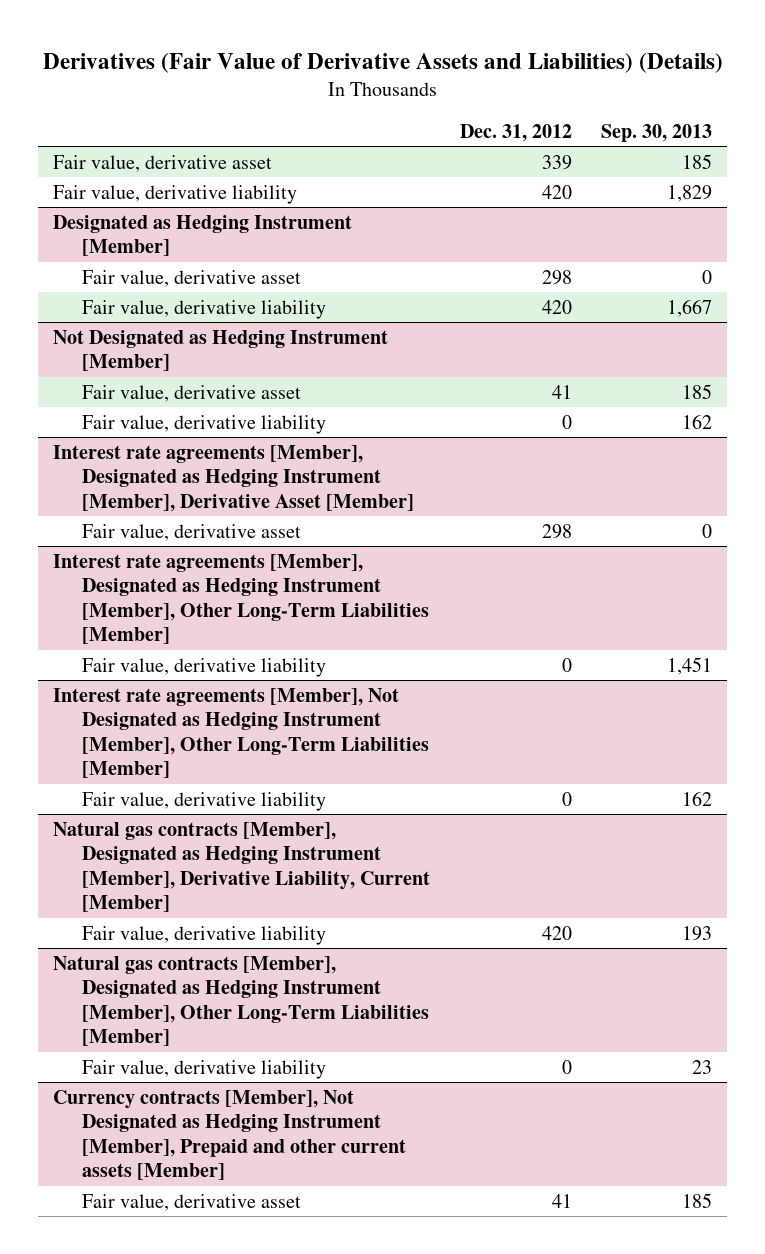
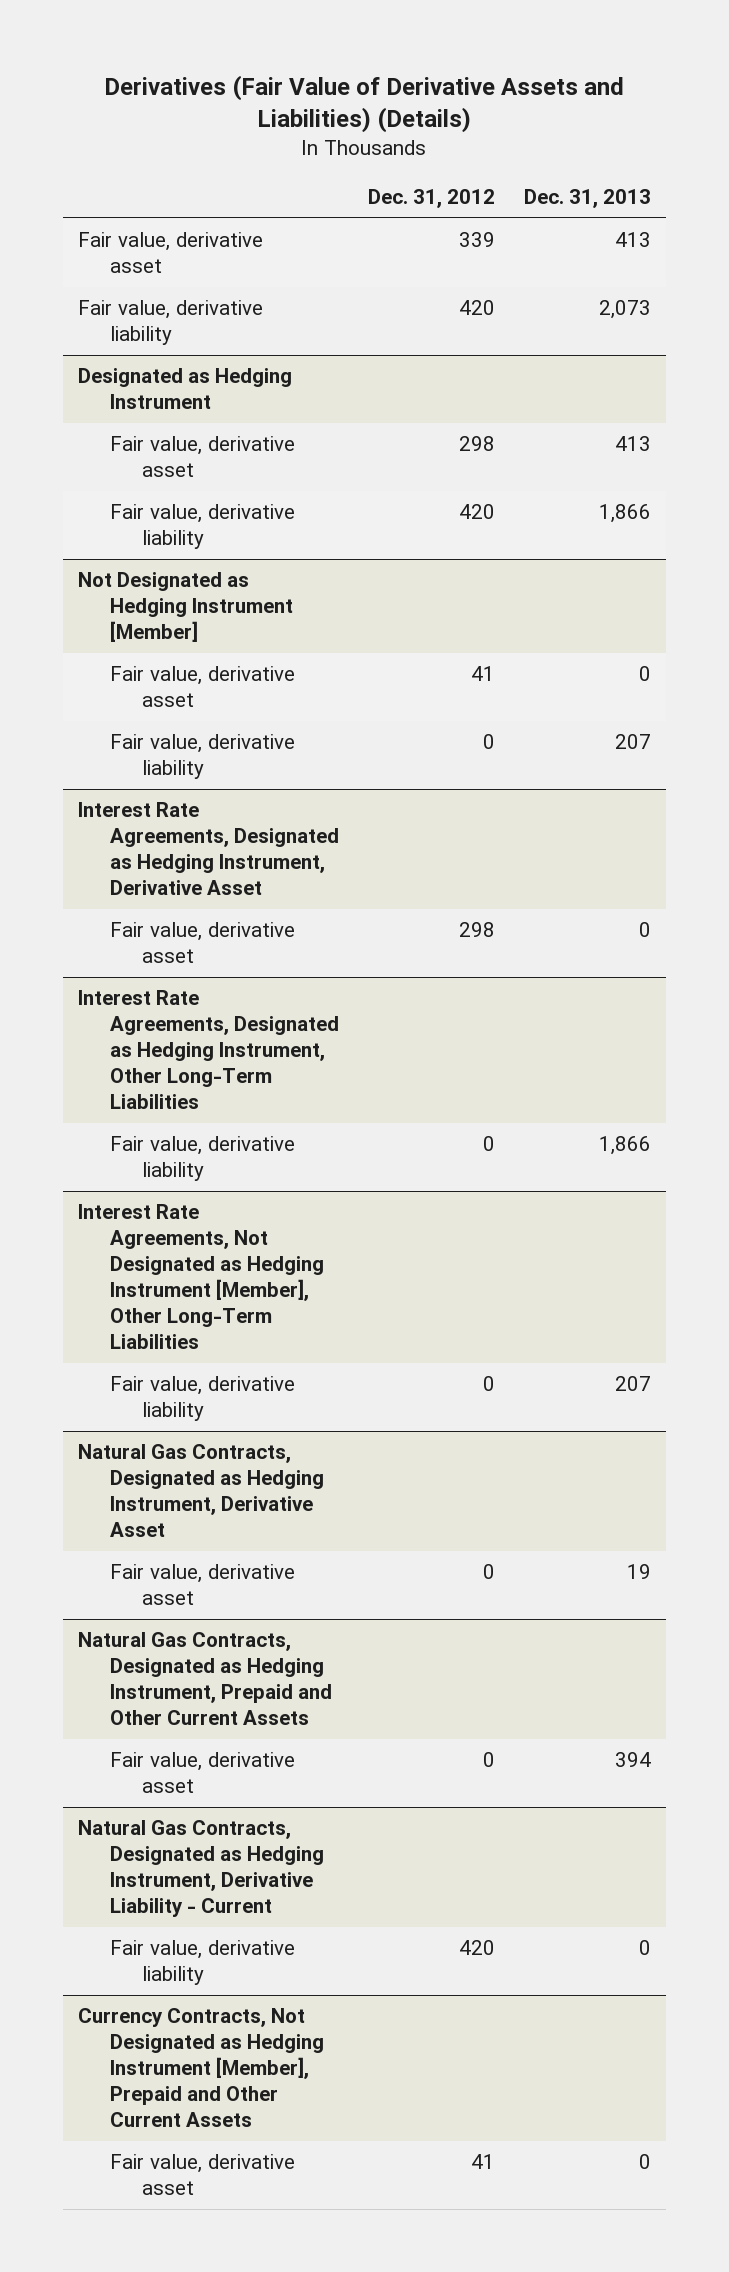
- | Dec. 31, 2012 | Sep. 30, 2013
+ | Dec. 31, 2012 | Dec. 31, 2013
- Designated as Hedging Instrument [Member]
+ Designated as Hedging Instrument
- Interest rate agreements [Member], Designated as Hedging Instrument [Member], Derivative Asset [Member]
+ Interest Rate Agreements, Designated as Hedging Instrument, Derivative Asset
- Interest rate agreements [Member], Designated as Hedging Instrument [Member], Other Long-Term Liabilities [Member]
+ Interest Rate Agreements, Designated as Hedging Instrument, Other Long-Term Liabilities
- Interest rate agreements [Member], Not Designated as Hedging Instrument [Member], Other Long-Term Liabilities [Member]
+ Interest Rate Agreements, Not Designated as Hedging Instrument [Member], Other Long-Term Liabilities
- Natural gas contracts [Member], Designated as Hedging Instrument [Member], Derivative Liability, Current [Member]
+ Natural Gas Contracts, Designated as Hedging Instrument, Derivative Asset
+ Fair value, derivative asset | 0 | 19
+ Natural Gas Contracts, Designated as Hedging Instrument, Prepaid and Other Current Assets
+ Fair value, derivative asset | 0 | 394
+ Natural Gas Contracts, Designated as Hedging Instrument, Derivative Liability - Current
- Natural gas contracts [Member], Designated as Hedging Instrument [Member], Other Long-Term Liabilities [Member]
- Fair value, derivative liability | 0 | 23
- Currency contracts [Member], Not Designated as Hedging Instrument [Member], Prepaid and other current assets [Member]
+ Currency Contracts, Not Designated as Hedging Instrument [Member], Prepaid and Other Current Assets

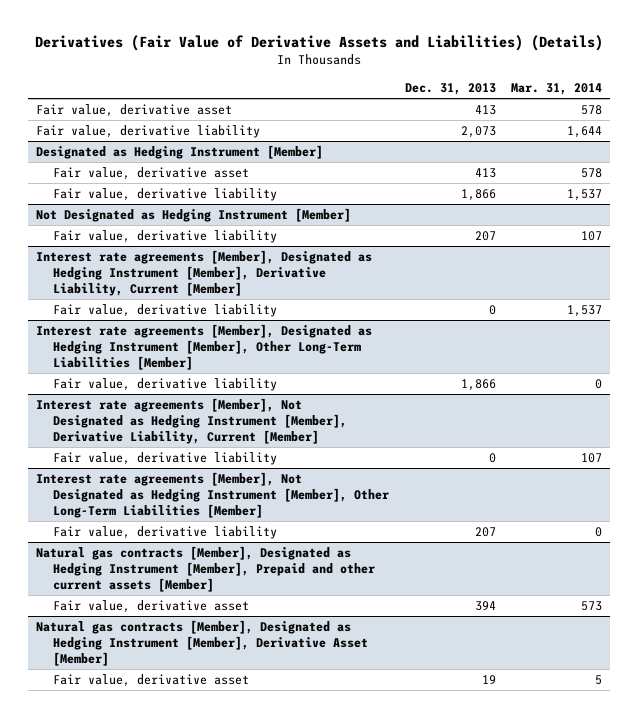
- | Dec. 31, 2012 | Dec. 31, 2013
+ | Dec. 31, 2013 | Mar. 31, 2014
- Designated as Hedging Instrument
+ Designated as Hedging Instrument [Member]
@ Not Designated as Hedging Instrument [Member]
- Fair value, derivative asset | 41 | 0
- Interest Rate Agreements, Designated as Hedging Instrument, Derivative Asset
- Fair value, derivative asset | 298 | 0
- Interest Rate Agreements, Designated as Hedging Instrument, Other Long-Term Liabilities
+ Interest rate agreements [Member], Designated as Hedging Instrument [Member], Derivative Liability, Current [Member]
+ Fair value, derivative liability | 0 | 1,537
+ Interest rate agreements [Member], Designated as Hedging Instrument [Member], Other Long-Term Liabilities [Member]
- Interest Rate Agreements, Not Designated as Hedging Instrument [Member], Other Long-Term Liabilities
+ Interest rate agreements [Member], Not Designated as Hedging Instrument [Member], Derivative Liability, Current [Member]
+ Fair value, derivative liability | 0 | 107
+ Interest rate agreements [Member], Not Designated as Hedging Instrument [Member], Other Long-Term Liabilities [Member]
- Natural Gas Contracts, Designated as Hedging Instrument, Derivative Asset
- Fair value, derivative asset | 0 | 19
- Natural Gas Contracts, Designated as Hedging Instrument, Prepaid and Other Current Assets
+ Natural gas contracts [Member], Designated as Hedging Instrument [Member], Prepaid and other current assets [Member]
- Natural Gas Contracts, Designated as Hedging Instrument, Derivative Liability - Current
- Fair value, derivative liability | 420 | 0
- Currency Contracts, Not Designated as Hedging Instrument [Member], Prepaid and Other Current Assets
- Fair value, derivative asset | 41 | 0
+ Natural gas contracts [Member], Designated as Hedging Instrument [Member], Derivative Asset [Member]
+ Fair value, derivative asset | 19 | 5

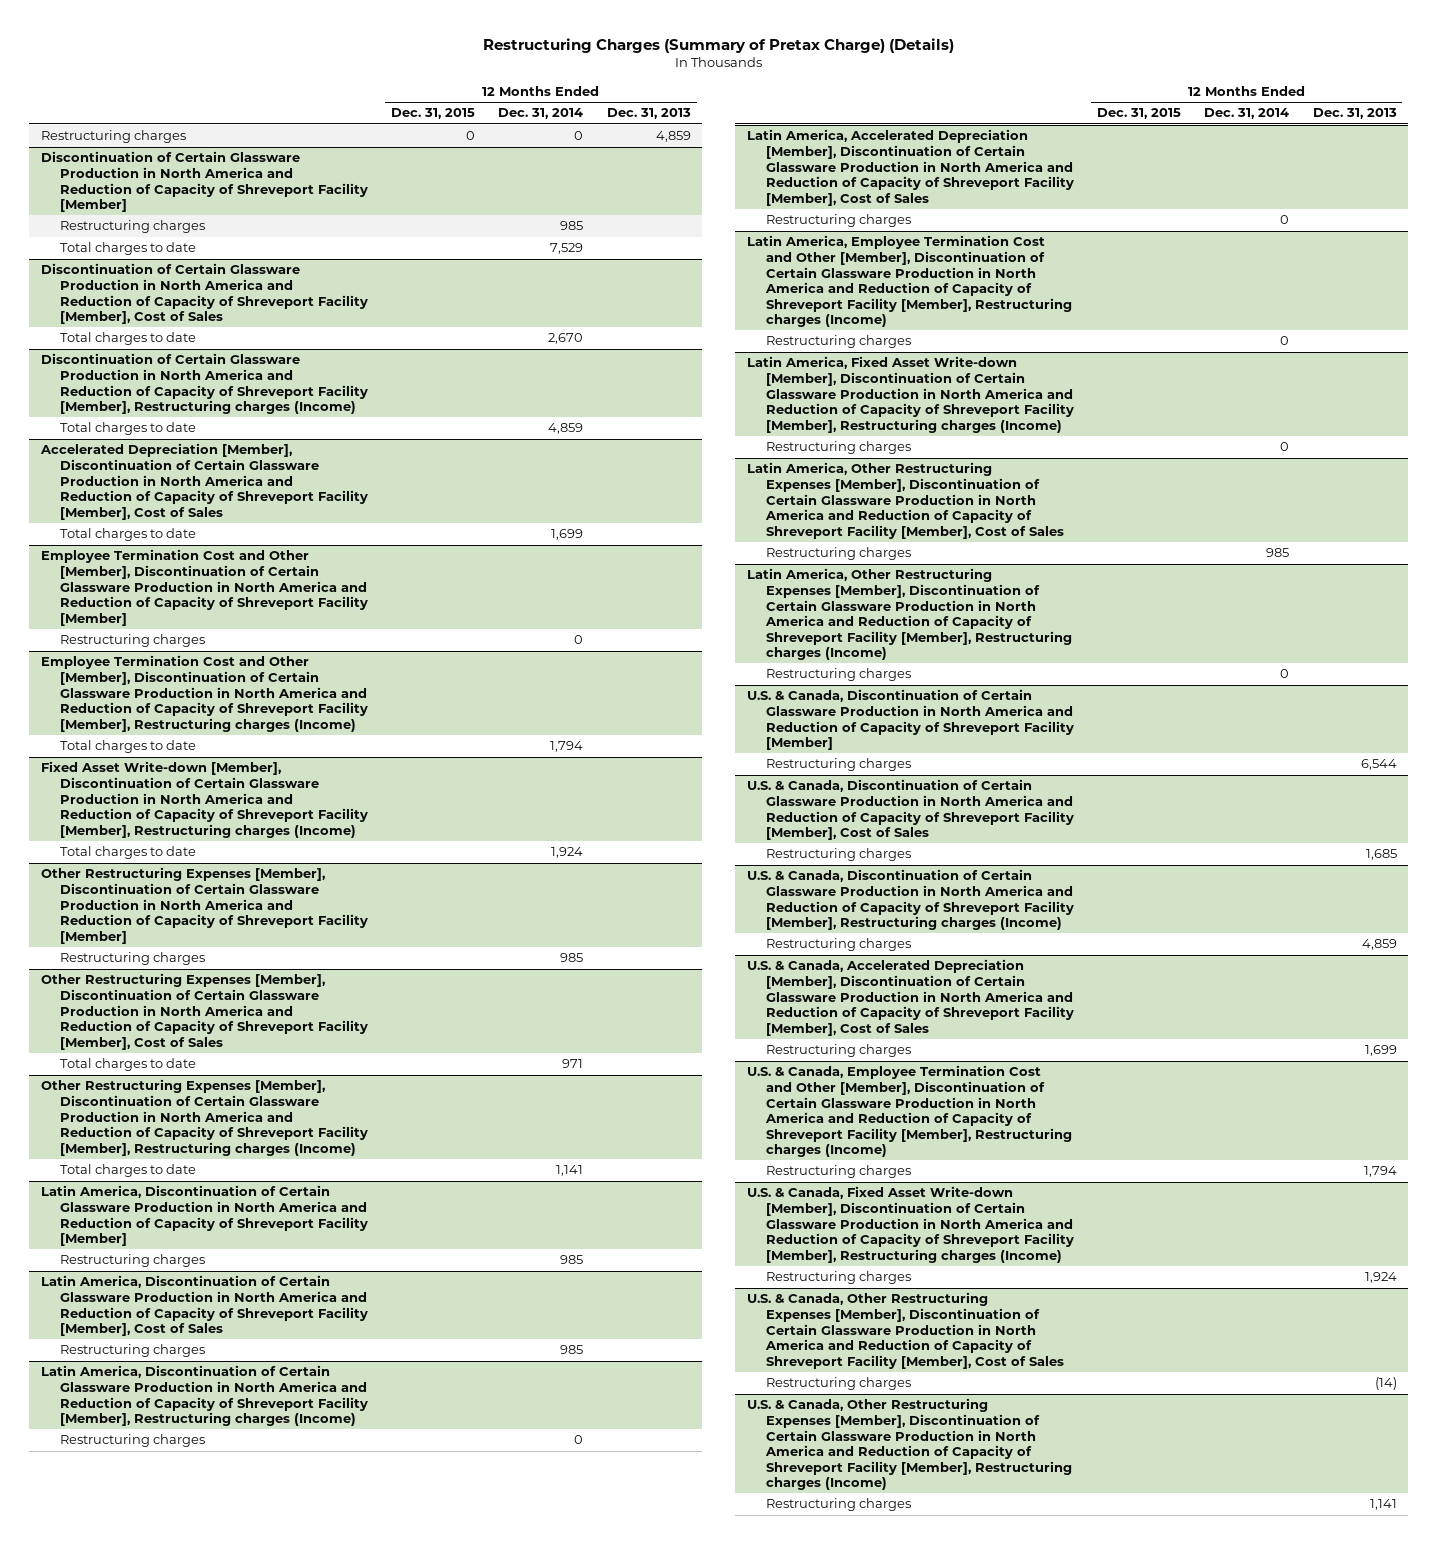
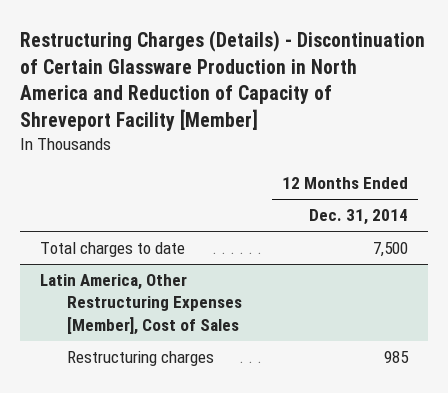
- Restructuring Charges (Summary of Pretax Charge) (Details)
+ Restructuring Charges (Details) - Discontinuation of Certain Glassware Production in North America and Reduction of Capacity of Shreveport Facility [Member]
- | 12 Months Ended Dec. 31, 2015 | 12 Months Ended Dec. 31, 2014 | 12 Months Ended Dec. 31, 2013
+ | 12 Months Ended Dec. 31, 2014
- Restructuring charges | 0 | 0 | 4,859
- Discontinuation of Certain Glassware Production in North America and Reduction of Capacity of Shreveport Facility [Member]
- Restructuring charges | | 985 |
- Total charges to date | | 7,529 |
- Discontinuation of Certain Glassware Production in North America and Reduction of Capacity of Shreveport Facility [Member], Cost of Sales
- Total charges to date | | 2,670 |
- Discontinuation of Certain Glassware Production in North America and Reduction of Capacity of Shreveport Facility [Member], Restructuring charges (Income)
- Total charges to date | | 4,859 |
- Accelerated Depreciation [Member], Discontinuation of Certain Glassware Production in North America and Reduction of Capacity of Shreveport Facility [Member], Cost of Sales
- Total charges to date | | 1,699 |
- Employee Termination Cost and Other [Member], Discontinuation of Certain Glassware Production in North America and Reduction of Capacity of Shreveport Facility [Member]
- Restructuring charges | | 0 |
- Employee Termination Cost and Other [Member], Discontinuation of Certain Glassware Production in North America and Reduction of Capacity of Shreveport Facility [Member], Restructuring charges (Income)
- Total charges to date | | 1,794 |
- Fixed Asset Write-down [Member], Discontinuation of Certain Glassware Production in North America and Reduction of Capacity of Shreveport Facility [Member], Restructuring charges (Income)
- Total charges to date | | 1,924 |
- Other Restructuring Expenses [Member], Discontinuation of Certain Glassware Production in North America and Reduction of Capacity of Shreveport Facility [Member]
- Restructuring charges | | 985 |
- Other Restructuring Expenses [Member], Discontinuation of Certain Glassware Production in North America and Reduction of Capacity of Shreveport Facility [Member], Cost of Sales
- Total charges to date | | 971 |
- Other Restructuring Expenses [Member], Discontinuation of Certain Glassware Production in North America and Reduction of Capacity of Shreveport Facility [Member], Restructuring charges (Income)
- Total charges to date | | 1,141 |
- Latin America, Discontinuation of Certain Glassware Production in North America and Reduction of Capacity of Shreveport Facility [Member]
- Restructuring charges | | 985 |
- Latin America, Discontinuation of Certain Glassware Production in North America and Reduction of Capacity of Shreveport Facility [Member], Cost of Sales
- Restructuring charges | | 985 |
- Latin America, Discontinuation of Certain Glassware Production in North America and Reduction of Capacity of Shreveport Facility [Member], Restructuring charges (Income)
- Restructuring charges | | 0 |
- Latin America, Accelerated Depreciation [Member], Discontinuation of Certain Glassware Production in North America and Reduction of Capacity of Shreveport Facility [Member], Cost of Sales
- Restructuring charges | | 0 |
- Latin America, Employee Termination Cost and Other [Member], Discontinuation of Certain Glassware Production in North America and Reduction of Capacity of Shreveport Facility [Member], Restructuring charges (Income)
- Restructuring charges | | 0 |
- Latin America, Fixed Asset Write-down [Member], Discontinuation of Certain Glassware Production in North America and Reduction of Capacity of Shreveport Facility [Member], Restructuring charges (Income)
- Restructuring charges | | 0 |
- Latin America, Other Restructuring Expenses [Member], Discontinuation of Certain Glassware Production in North America and Reduction of Capacity of Shreveport Facility [Member], Cost of Sales
+ Total charges to date | 7,500
+ Latin America, Other Restructuring Expenses [Member], Cost of Sales
- Latin America, Other Restructuring Expenses [Member], Discontinuation of Certain Glassware Production in North America and Reduction of Capacity of Shreveport Facility [Member], Restructuring charges (Income)
- Restructuring charges | | 0 |
- U.S. & Canada, Discontinuation of Certain Glassware Production in North America and Reduction of Capacity of Shreveport Facility [Member]
- Restructuring charges | | | 6,544
- U.S. & Canada, Discontinuation of Certain Glassware Production in North America and Reduction of Capacity of Shreveport Facility [Member], Cost of Sales
- Restructuring charges | | | 1,685
- U.S. & Canada, Discontinuation of Certain Glassware Production in North America and Reduction of Capacity of Shreveport Facility [Member], Restructuring charges (Income)
- Restructuring charges | | | 4,859
- U.S. & Canada, Accelerated Depreciation [Member], Discontinuation of Certain Glassware Production in North America and Reduction of Capacity of Shreveport Facility [Member], Cost of Sales
- Restructuring charges | | | 1,699
- U.S. & Canada, Employee Termination Cost and Other [Member], Discontinuation of Certain Glassware Production in North America and Reduction of Capacity of Shreveport Facility [Member], Restructuring charges (Income)
- Restructuring charges | | | 1,794
- U.S. & Canada, Fixed Asset Write-down [Member], Discontinuation of Certain Glassware Production in North America and Reduction of Capacity of Shreveport Facility [Member], Restructuring charges (Income)
- Restructuring charges | | | 1,924
- U.S. & Canada, Other Restructuring Expenses [Member], Discontinuation of Certain Glassware Production in North America and Reduction of Capacity of Shreveport Facility [Member], Cost of Sales
- Restructuring charges | | | (14)
- U.S. & Canada, Other Restructuring Expenses [Member], Discontinuation of Certain Glassware Production in North America and Reduction of Capacity of Shreveport Facility [Member], Restructuring charges (Income)
- Restructuring charges | | | 1,141

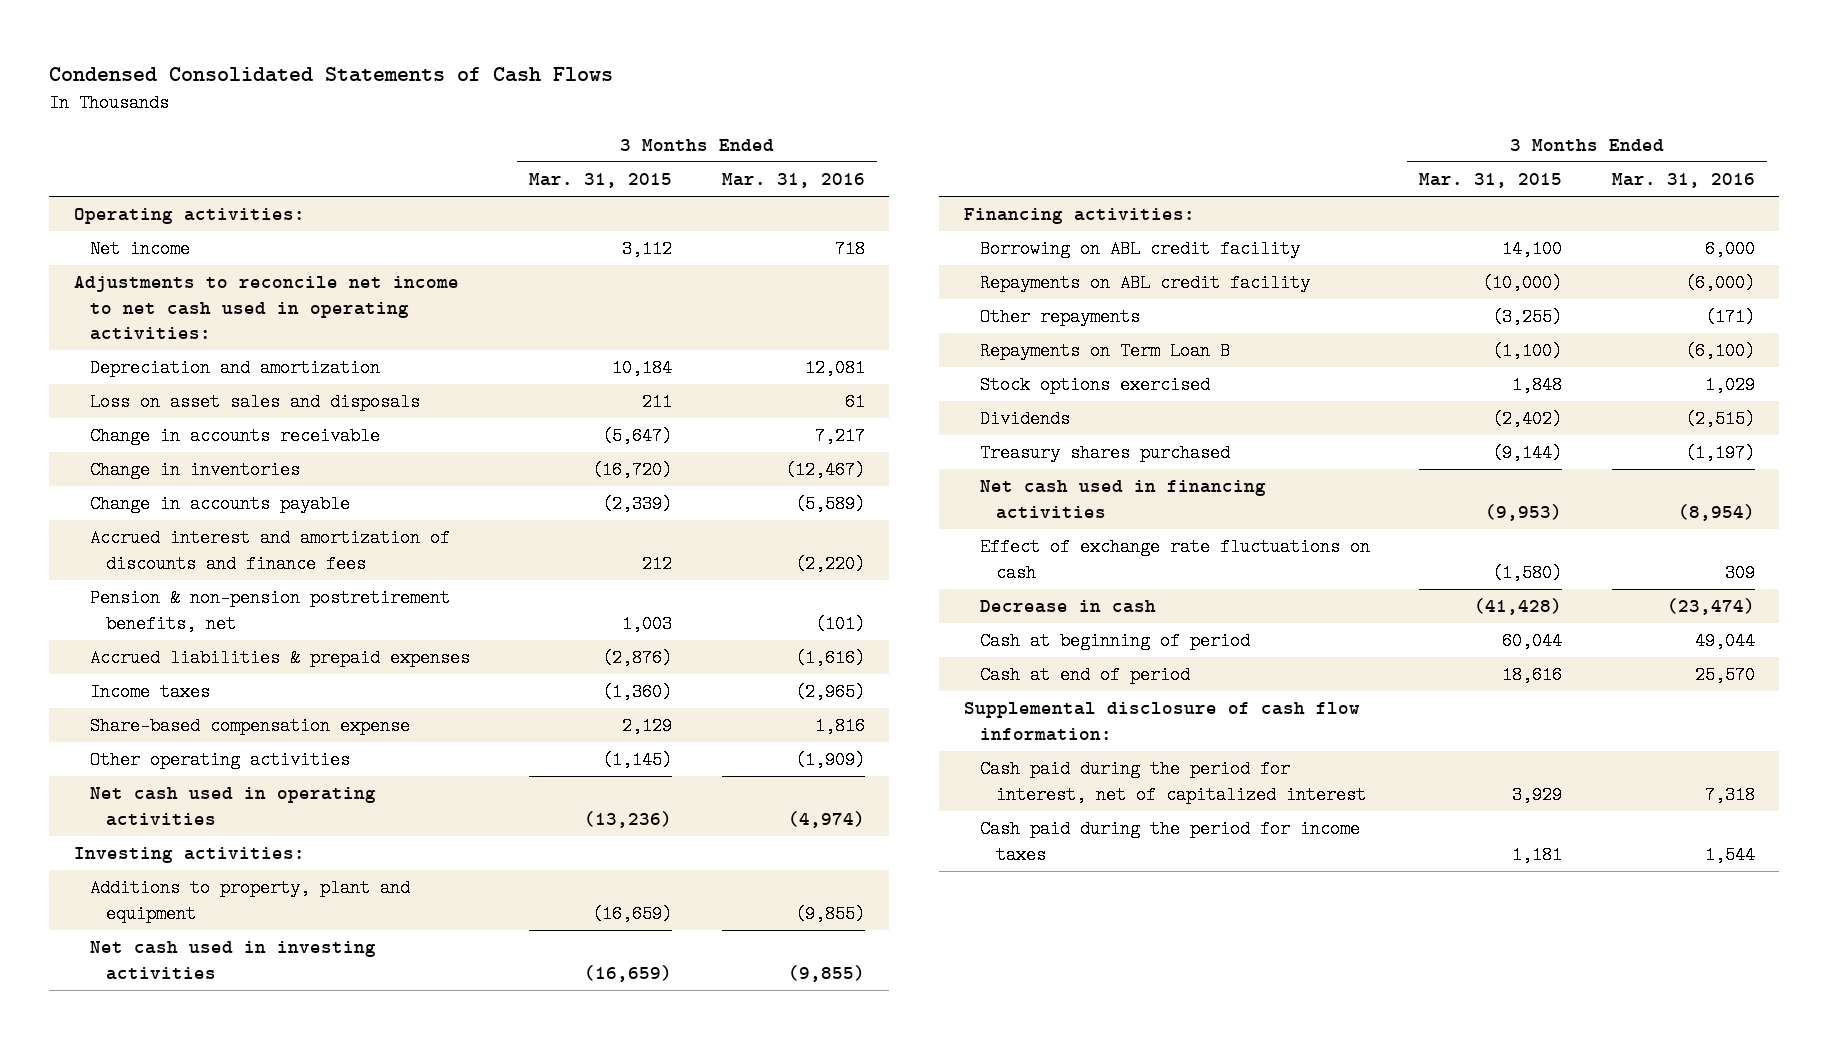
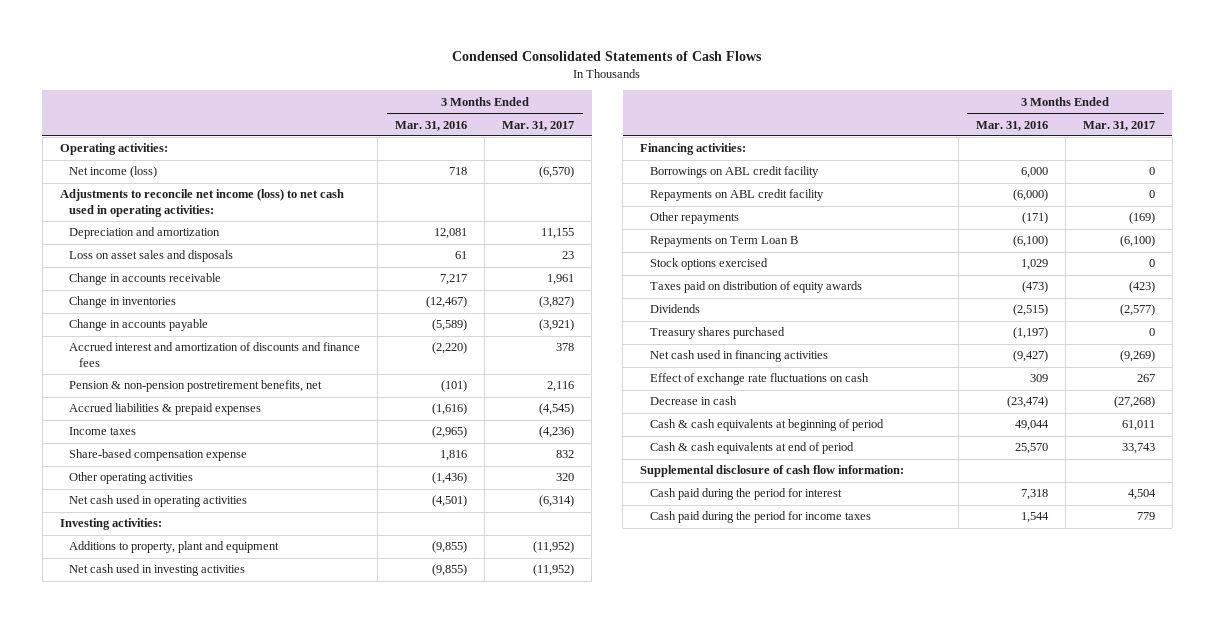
- | 3 Months Ended Mar. 31, 2015 | 3 Months Ended Mar. 31, 2016
+ | 3 Months Ended Mar. 31, 2016 | 3 Months Ended Mar. 31, 2017
- Net income | 3,112 | 718
- Adjustments to reconcile net income to net cash used in operating activities:
+ Net income (loss) | 718 | (6,570)
+ Adjustments to reconcile net income (loss) to net cash used in operating activities:
- Other operating activities | (1,145) | (1,909)
- Net cash used in operating activities | (13,236) | (4,974)
+ Other operating activities | (1,436) | 320
+ Net cash used in operating activities | (4,501) | (6,314)
- Borrowing on ABL credit facility | 14,100 | 6,000
+ Borrowings on ABL credit facility | 6,000 | 0
+ Taxes paid on distribution of equity awards | (473) | (423)
- Net cash used in financing activities | (9,953) | (8,954)
+ Net cash used in financing activities | (9,427) | (9,269)
- Cash at beginning of period | 60,044 | 49,044
- Cash at end of period | 18,616 | 25,570
+ Cash & cash equivalents at beginning of period | 49,044 | 61,011
+ Cash & cash equivalents at end of period | 25,570 | 33,743
- Cash paid during the period for interest, net of capitalized interest | 3,929 | 7,318
+ Cash paid during the period for interest | 7,318 | 4,504

